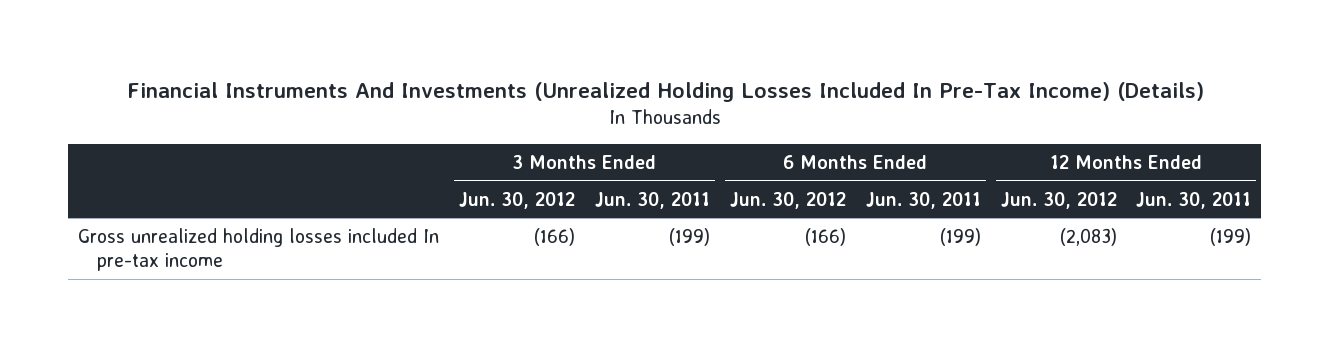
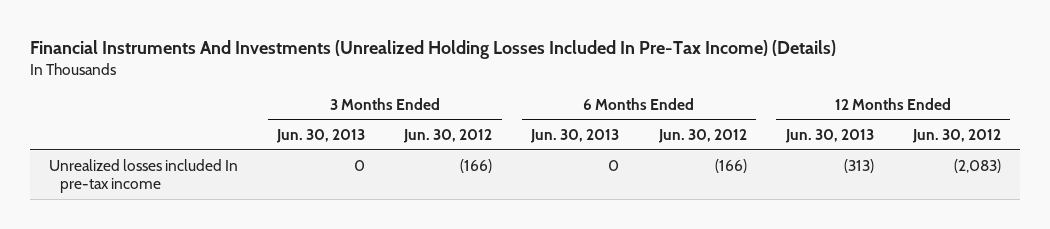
- | 3 Months Ended Jun. 30, 2012 | 3 Months Ended Jun. 30, 2011 | 6 Months Ended Jun. 30, 2012 | 6 Months Ended Jun. 30, 2011 | 12 Months Ended Jun. 30, 2012 | 12 Months Ended Jun. 30, 2011
+ | 3 Months Ended Jun. 30, 2013 | 3 Months Ended Jun. 30, 2012 | 6 Months Ended Jun. 30, 2013 | 6 Months Ended Jun. 30, 2012 | 12 Months Ended Jun. 30, 2013 | 12 Months Ended Jun. 30, 2012
- Gross unrealized holding losses included In pre-tax income | (166) | (199) | (166) | (199) | (2,083) | (199)
+ Unrealized losses included In pre-tax income | 0 | (166) | 0 | (166) | (313) | (2,083)

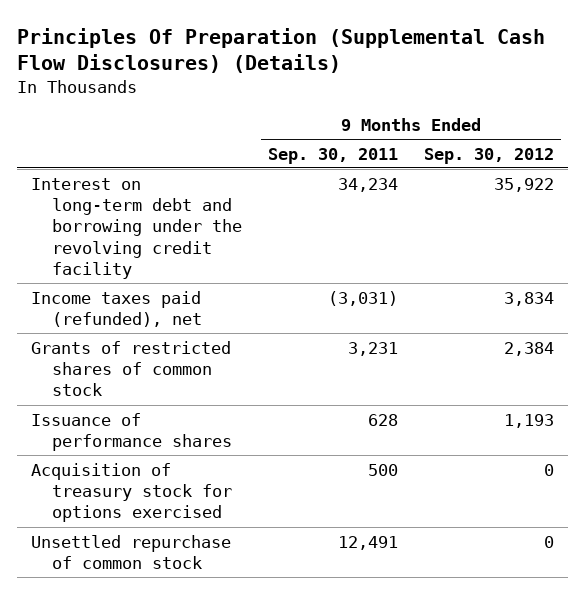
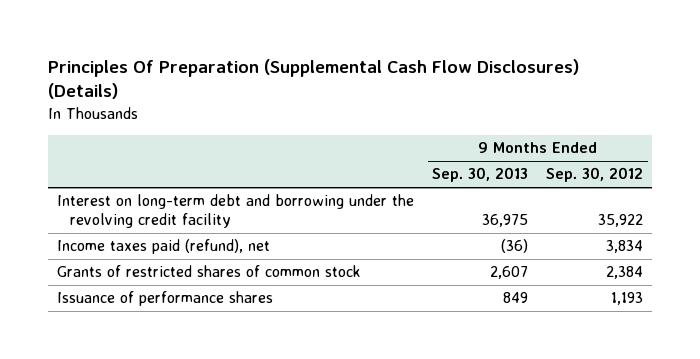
- | 9 Months Ended Sep. 30, 2011 | 9 Months Ended Sep. 30, 2012
+ | 9 Months Ended Sep. 30, 2013 | 9 Months Ended Sep. 30, 2012
- Income taxes paid (refunded), net | (3,031) | 3,834
+ Income taxes paid (refund), net | (36) | 3,834
- Acquisition of treasury stock for options exercised | 500 | 0
- Unsettled repurchase of common stock | 12,491 | 0

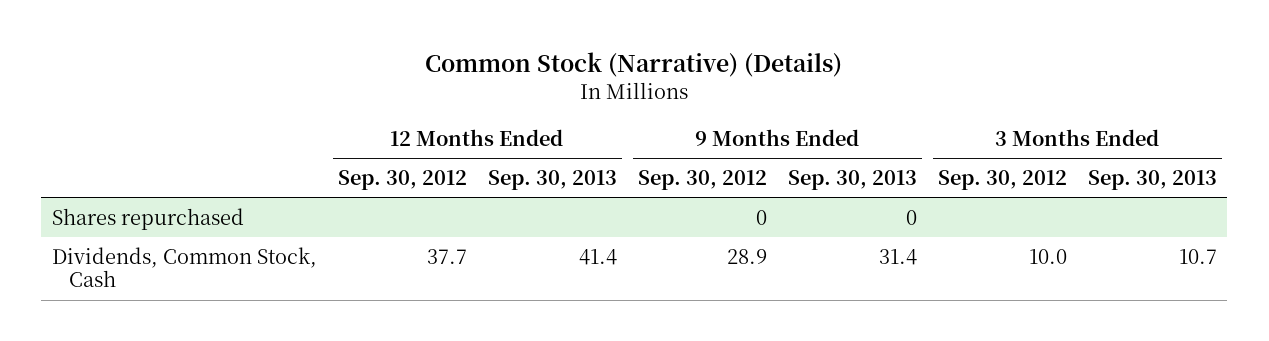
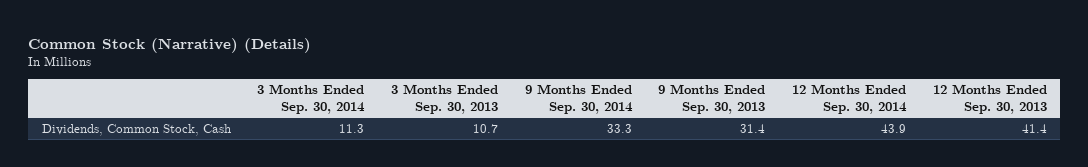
- | 12 Months Ended Sep. 30, 2012 | 12 Months Ended Sep. 30, 2013 | 9 Months Ended Sep. 30, 2012 | 9 Months Ended Sep. 30, 2013 | 3 Months Ended Sep. 30, 2012 | 3 Months Ended Sep. 30, 2013
+ | 3 Months Ended Sep. 30, 2014 | 3 Months Ended Sep. 30, 2013 | 9 Months Ended Sep. 30, 2014 | 9 Months Ended Sep. 30, 2013 | 12 Months Ended Sep. 30, 2014 | 12 Months Ended Sep. 30, 2013
- Shares repurchased | | | 0 | 0 | |

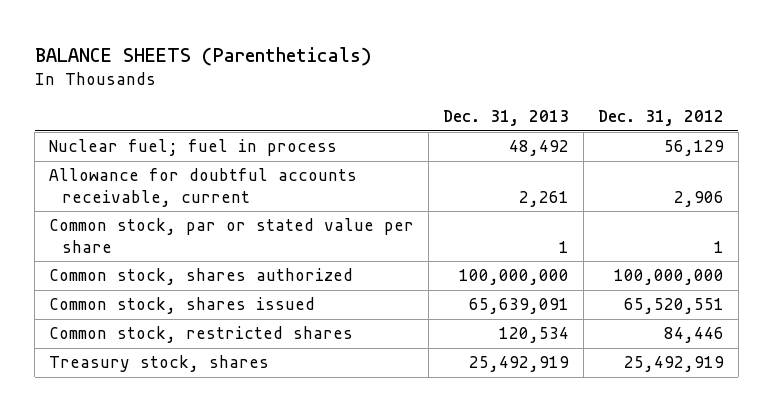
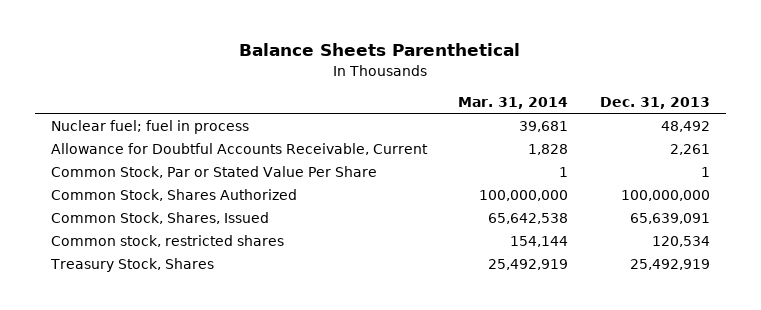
- BALANCE SHEETS (Parentheticals)
+ Balance Sheets Parenthetical
- | Dec. 31, 2013 | Dec. 31, 2012
+ | Mar. 31, 2014 | Dec. 31, 2013
- Allowance for doubtful accounts receivable, current | 2,261 | 2,906
- Common stock, par or stated value per share | 1 | 1
- Common stock, shares authorized | 100,000,000 | 100,000,000
- Common stock, shares issued | 65,639,091 | 65,520,551
+ Allowance for Doubtful Accounts Receivable, Current | 1,828 | 2,261
+ Common Stock, Par or Stated Value Per Share | 1 | 1
+ Common Stock, Shares Authorized | 100,000,000 | 100,000,000
+ Common Stock, Shares, Issued | 65,642,538 | 65,639,091
- Treasury stock, shares | 25,492,919 | 25,492,919
+ Treasury Stock, Shares | 25,492,919 | 25,492,919

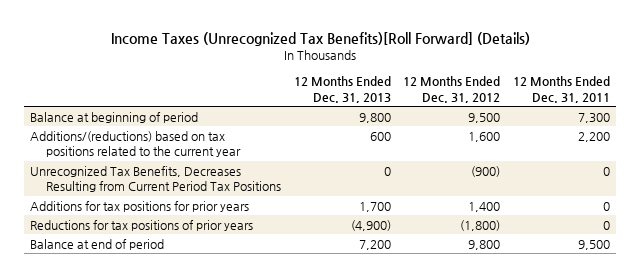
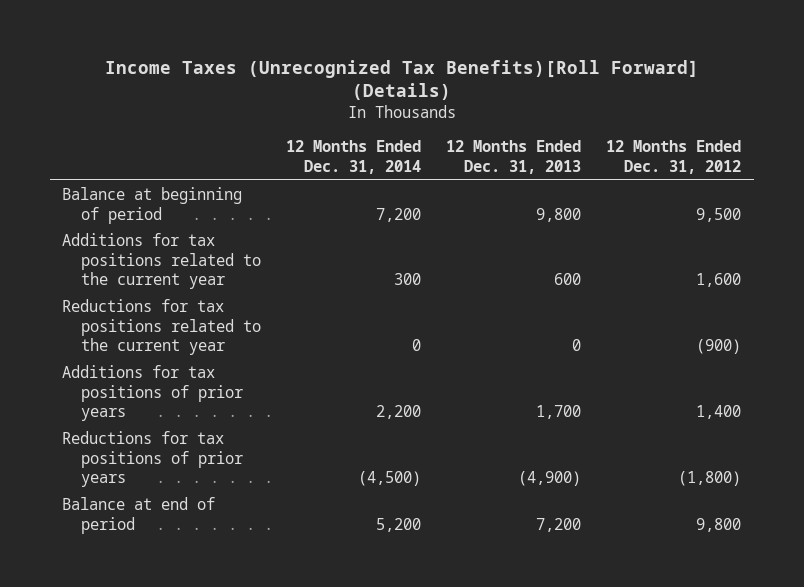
- | 12 Months Ended Dec. 31, 2013 | 12 Months Ended Dec. 31, 2012 | 12 Months Ended Dec. 31, 2011
+ | 12 Months Ended Dec. 31, 2014 | 12 Months Ended Dec. 31, 2013 | 12 Months Ended Dec. 31, 2012
- Additions/(reductions) based on tax positions related to the current year | 600 | 1,600 | 2,200
- Unrecognized Tax Benefits, Decreases Resulting from Current Period Tax Positions | 0 | (900) | 0
- Additions for tax positions for prior years | 1,700 | 1,400 | 0
+ Additions for tax positions related to the current year | 300 | 600 | 1,600
+ Reductions for tax positions related to the current year | 0 | 0 | (900)
+ Additions for tax positions of prior years | 2,200 | 1,700 | 1,400

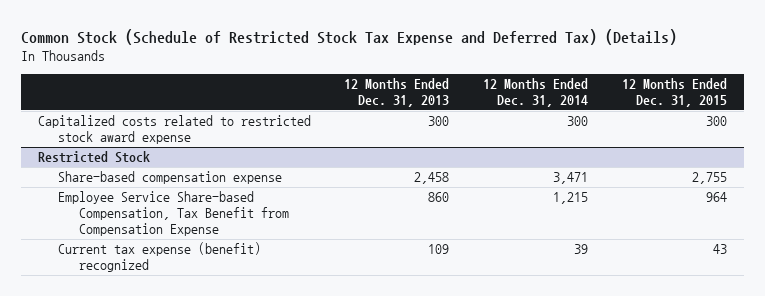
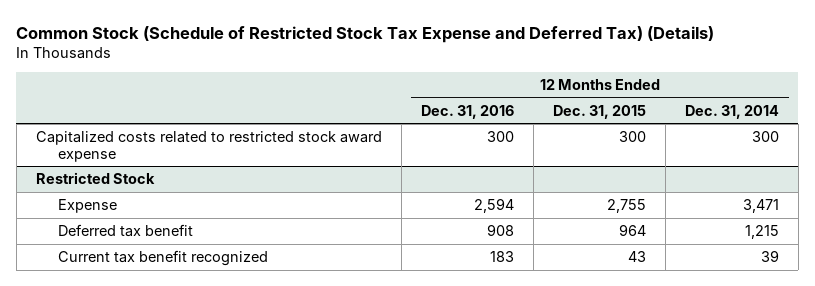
- | 12 Months Ended Dec. 31, 2013 | 12 Months Ended Dec. 31, 2014 | 12 Months Ended Dec. 31, 2015
+ | 12 Months Ended Dec. 31, 2016 | 12 Months Ended Dec. 31, 2015 | 12 Months Ended Dec. 31, 2014
@ Restricted Stock
- Share-based compensation expense | 2,458 | 3,471 | 2,755
- Employee Service Share-based Compensation, Tax Benefit from Compensation Expense | 860 | 1,215 | 964
- Current tax expense (benefit) recognized | 109 | 39 | 43
+ Expense | 2,594 | 2,755 | 3,471
+ Deferred tax benefit | 908 | 964 | 1,215
+ Current tax benefit recognized | 183 | 43 | 39

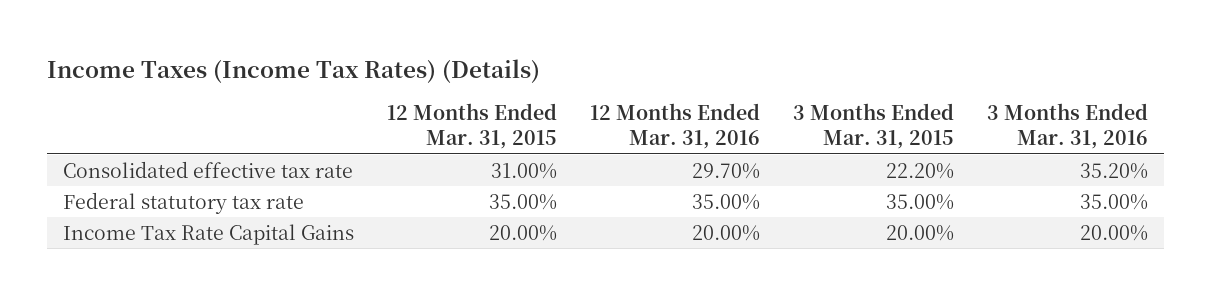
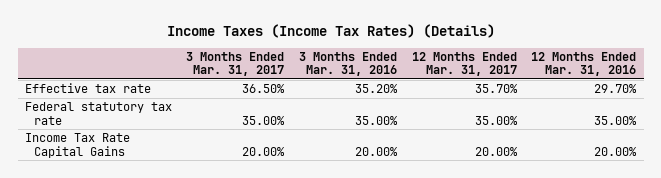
- | 12 Months Ended Mar. 31, 2015 | 12 Months Ended Mar. 31, 2016 | 3 Months Ended Mar. 31, 2015 | 3 Months Ended Mar. 31, 2016
+ | 3 Months Ended Mar. 31, 2017 | 3 Months Ended Mar. 31, 2016 | 12 Months Ended Mar. 31, 2017 | 12 Months Ended Mar. 31, 2016
- Consolidated effective tax rate | 31.00% | 29.70% | 22.20% | 35.20%
+ Effective tax rate | 36.50% | 35.20% | 35.70% | 29.70%

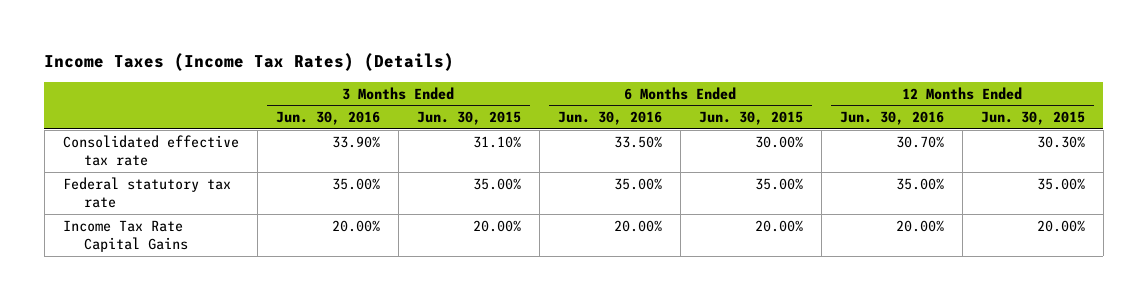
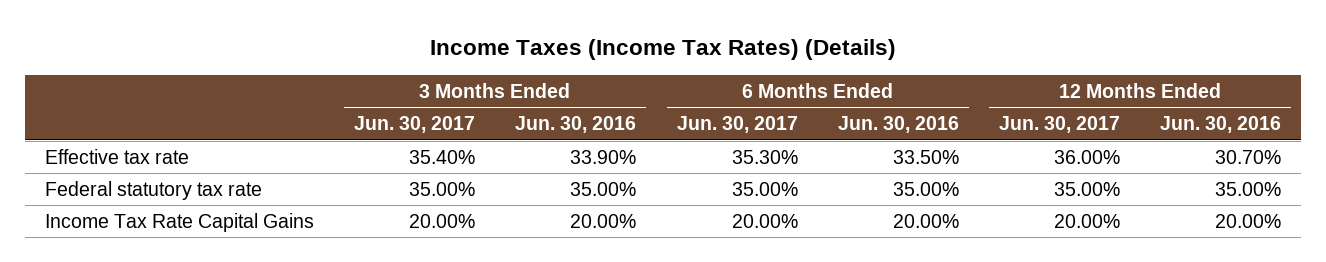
- | 3 Months Ended Jun. 30, 2016 | 3 Months Ended Jun. 30, 2015 | 6 Months Ended Jun. 30, 2016 | 6 Months Ended Jun. 30, 2015 | 12 Months Ended Jun. 30, 2016 | 12 Months Ended Jun. 30, 2015
+ | 3 Months Ended Jun. 30, 2017 | 3 Months Ended Jun. 30, 2016 | 6 Months Ended Jun. 30, 2017 | 6 Months Ended Jun. 30, 2016 | 12 Months Ended Jun. 30, 2017 | 12 Months Ended Jun. 30, 2016
- Consolidated effective tax rate | 33.90% | 31.10% | 33.50% | 30.00% | 30.70% | 30.30%
+ Effective tax rate | 35.40% | 33.90% | 35.30% | 33.50% | 36.00% | 30.70%

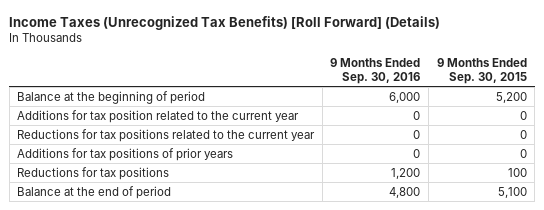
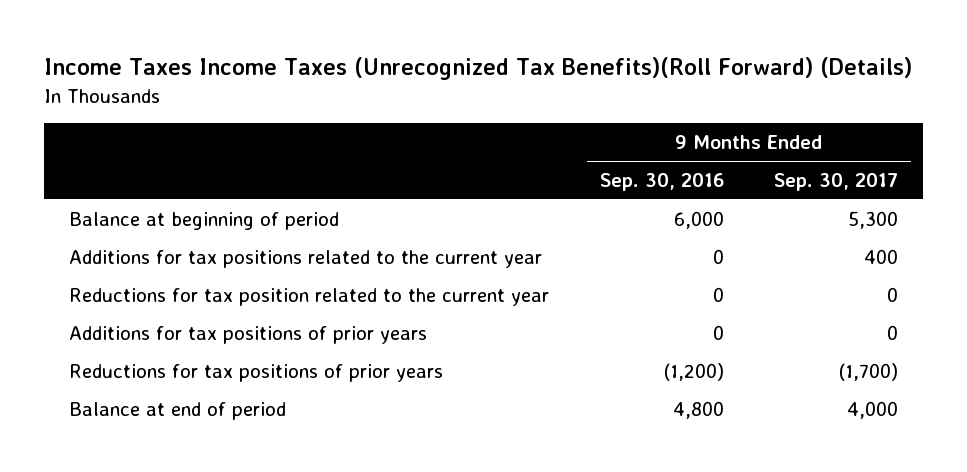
- Income Taxes (Unrecognized Tax Benefits) [Roll Forward] (Details)
+ Income Taxes Income Taxes (Unrecognized Tax Benefits)(Roll Forward) (Details)
- | 9 Months Ended Sep. 30, 2016 | 9 Months Ended Sep. 30, 2015
+ | 9 Months Ended Sep. 30, 2016 | 9 Months Ended Sep. 30, 2017
- Balance at the beginning of period | 6,000 | 5,200
- Additions for tax position related to the current year | 0 | 0
- Reductions for tax positions related to the current year | 0 | 0
+ Balance at beginning of period | 6,000 | 5,300
+ Additions for tax positions related to the current year | 0 | 400
+ Reductions for tax position related to the current year | 0 | 0
- Reductions for tax positions | 1,200 | 100
- Balance at the end of period | 4,800 | 5,100
+ Reductions for tax positions of prior years | (1,200) | (1,700)
+ Balance at end of period | 4,800 | 4,000

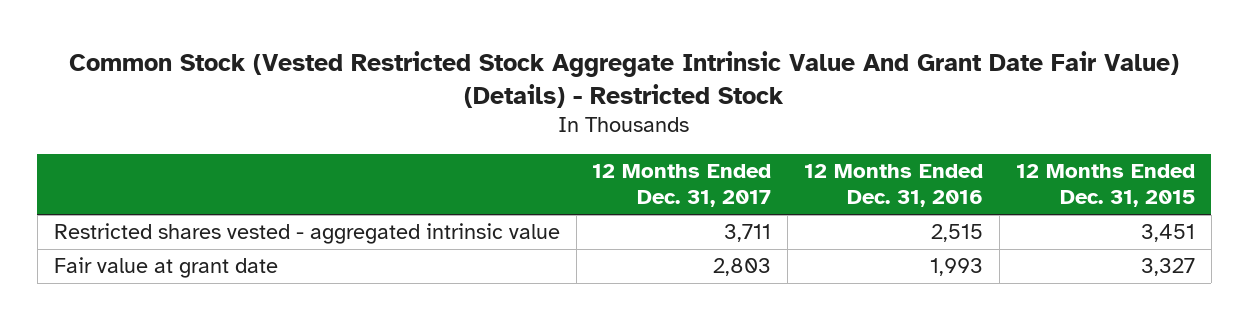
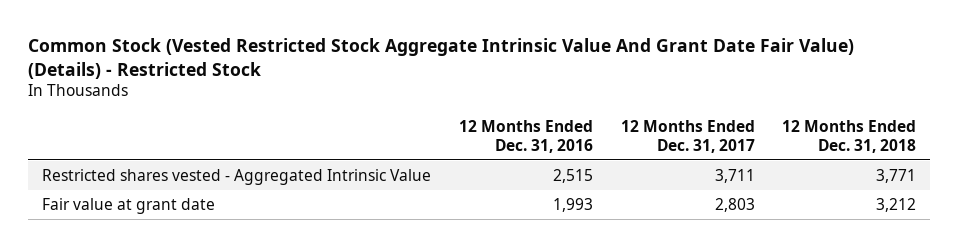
- | 12 Months Ended Dec. 31, 2017 | 12 Months Ended Dec. 31, 2016 | 12 Months Ended Dec. 31, 2015
+ | 12 Months Ended Dec. 31, 2016 | 12 Months Ended Dec. 31, 2017 | 12 Months Ended Dec. 31, 2018
- Restricted shares vested - aggregated intrinsic value | 3,711 | 2,515 | 3,451
+ Restricted shares vested - Aggregated Intrinsic Value | 2,515 | 3,711 | 3,771

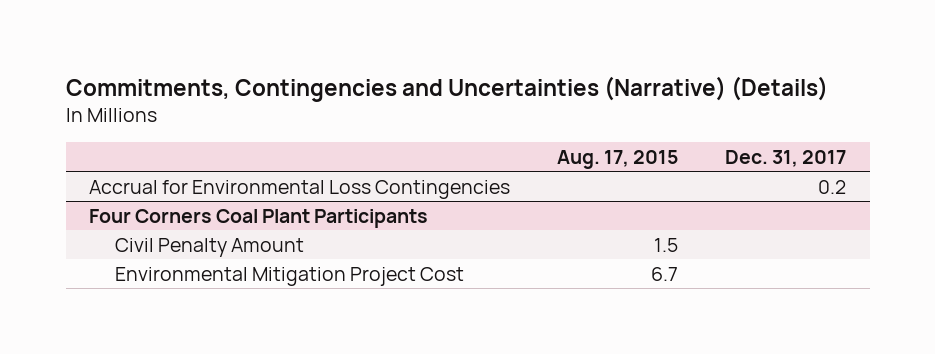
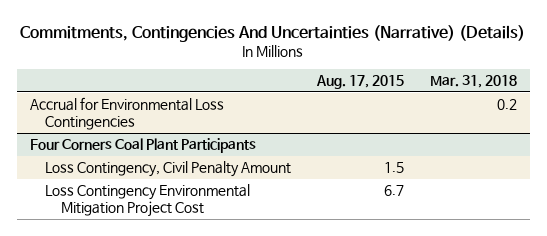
- Commitments, Contingencies and Uncertainties (Narrative) (Details)
+ Commitments, Contingencies And Uncertainties (Narrative) (Details)
- | Aug. 17, 2015 | Dec. 31, 2017
+ | Aug. 17, 2015 | Mar. 31, 2018
@ Four Corners Coal Plant Participants
- Civil Penalty Amount | 1.5 |
- Environmental Mitigation Project Cost | 6.7 |
+ Loss Contingency, Civil Penalty Amount | 1.5 |
+ Loss Contingency Environmental Mitigation Project Cost | 6.7 |

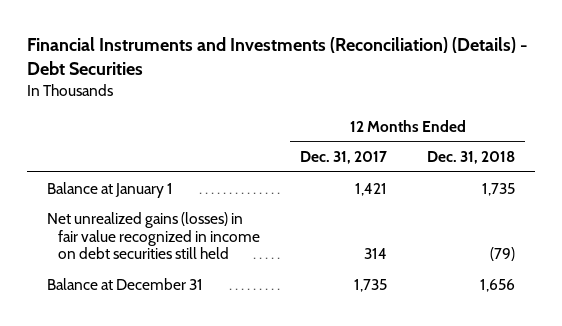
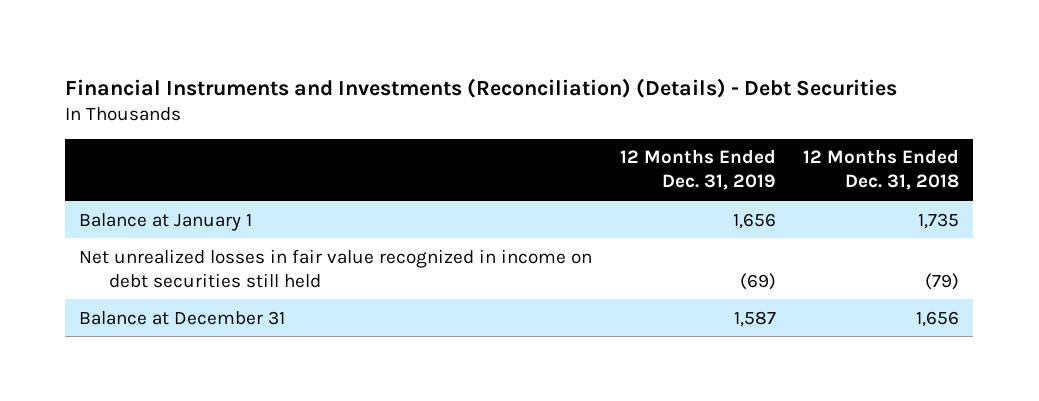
- | 12 Months Ended Dec. 31, 2017 | 12 Months Ended Dec. 31, 2018
+ | 12 Months Ended Dec. 31, 2019 | 12 Months Ended Dec. 31, 2018
- Net unrealized gains (losses) in fair value recognized in income on debt securities still held | 314 | (79)
+ Net unrealized losses in fair value recognized in income on debt securities still held | (69) | (79)

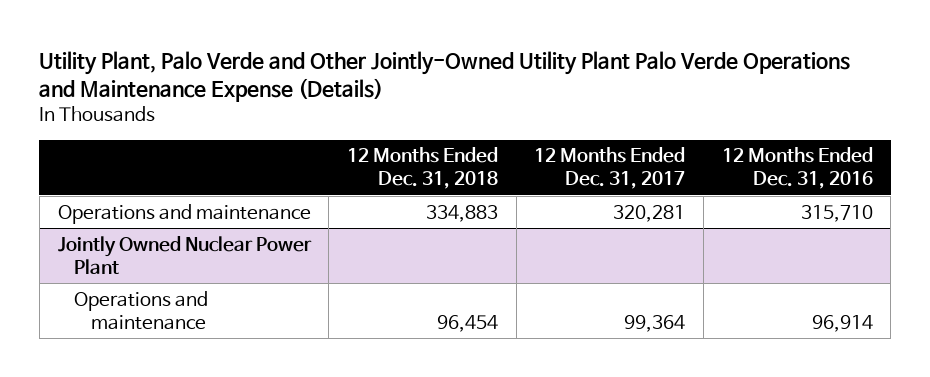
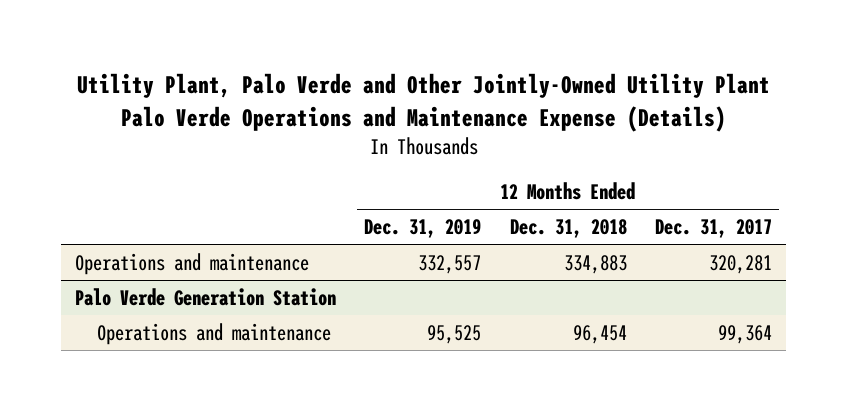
- | 12 Months Ended Dec. 31, 2018 | 12 Months Ended Dec. 31, 2017 | 12 Months Ended Dec. 31, 2016
+ | 12 Months Ended Dec. 31, 2019 | 12 Months Ended Dec. 31, 2018 | 12 Months Ended Dec. 31, 2017
- Jointly Owned Nuclear Power Plant
+ Palo Verde Generation Station

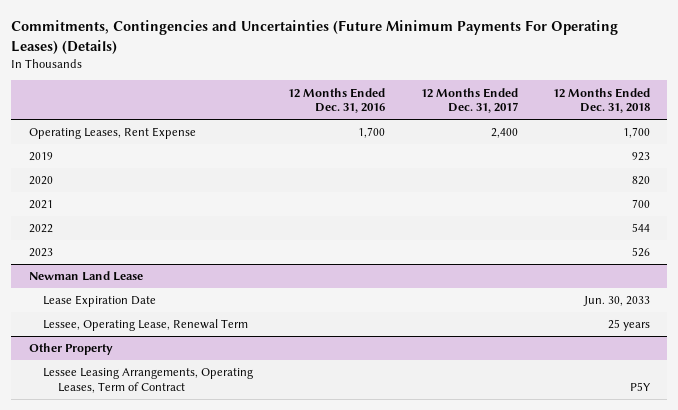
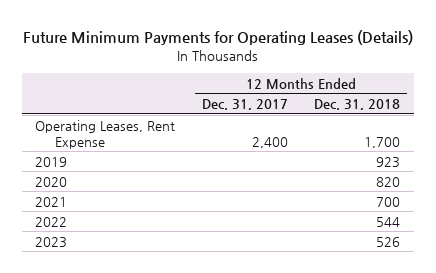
- Commitments, Contingencies and Uncertainties (Future Minimum Payments For Operating Leases) (Details)
+ Future Minimum Payments for Operating Leases (Details)
- | 12 Months Ended Dec. 31, 2016 | 12 Months Ended Dec. 31, 2017 | 12 Months Ended Dec. 31, 2018
+ | 12 Months Ended Dec. 31, 2017 | 12 Months Ended Dec. 31, 2018
- Newman Land Lease
- Lease Expiration Date | | | Jun. 30, 2033
- Lessee, Operating Lease, Renewal Term | | | 25 years
- Other Property
- Lessee Leasing Arrangements, Operating Leases, Term of Contract | | | P5Y

